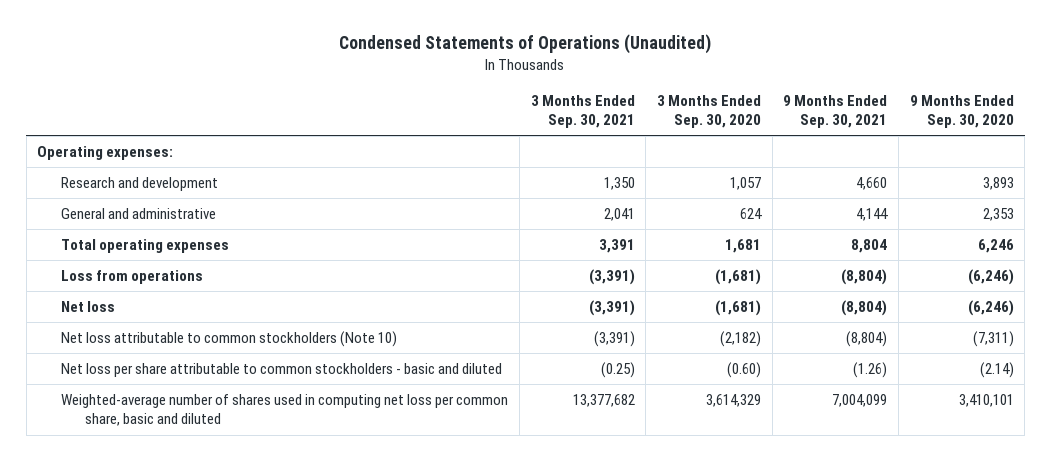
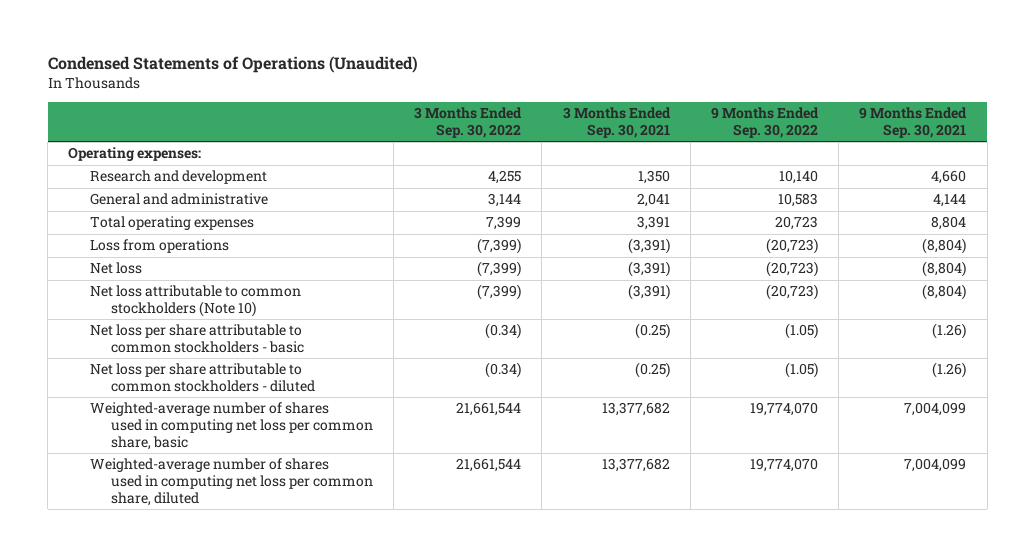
- | 3 Months Ended Sep. 30, 2021 | 3 Months Ended Sep. 30, 2020 | 9 Months Ended Sep. 30, 2021 | 9 Months Ended Sep. 30, 2020
+ | 3 Months Ended Sep. 30, 2022 | 3 Months Ended Sep. 30, 2021 | 9 Months Ended Sep. 30, 2022 | 9 Months Ended Sep. 30, 2021
- Net loss per share attributable to common stockholders - basic and diluted | (0.25) | (0.60) | (1.26) | (2.14)
- Weighted-average number of shares used in computing net loss per common share, basic and diluted | 13,377,682 | 3,614,329 | 7,004,099 | 3,410,101
+ Net loss per share attributable to common stockholders - basic | (0.34) | (0.25) | (1.05) | (1.26)
+ Net loss per share attributable to common stockholders - diluted | (0.34) | (0.25) | (1.05) | (1.26)
+ Weighted-average number of shares used in computing net loss per common share, basic | 21,661,544 | 13,377,682 | 19,774,070 | 7,004,099
+ Weighted-average number of shares used in computing net loss per common share, diluted | 21,661,544 | 13,377,682 | 19,774,070 | 7,004,099

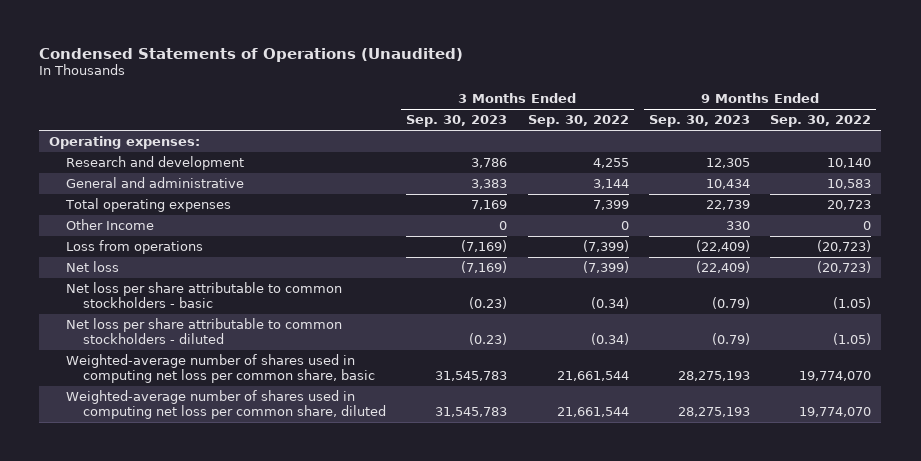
- | 3 Months Ended Sep. 30, 2022 | 3 Months Ended Sep. 30, 2021 | 9 Months Ended Sep. 30, 2022 | 9 Months Ended Sep. 30, 2021
+ | 3 Months Ended Sep. 30, 2023 | 3 Months Ended Sep. 30, 2022 | 9 Months Ended Sep. 30, 2023 | 9 Months Ended Sep. 30, 2022
+ Other Income | 0 | 0 | 330 | 0
- Net loss attributable to common stockholders (Note 10) | (7,399) | (3,391) | (20,723) | (8,804)

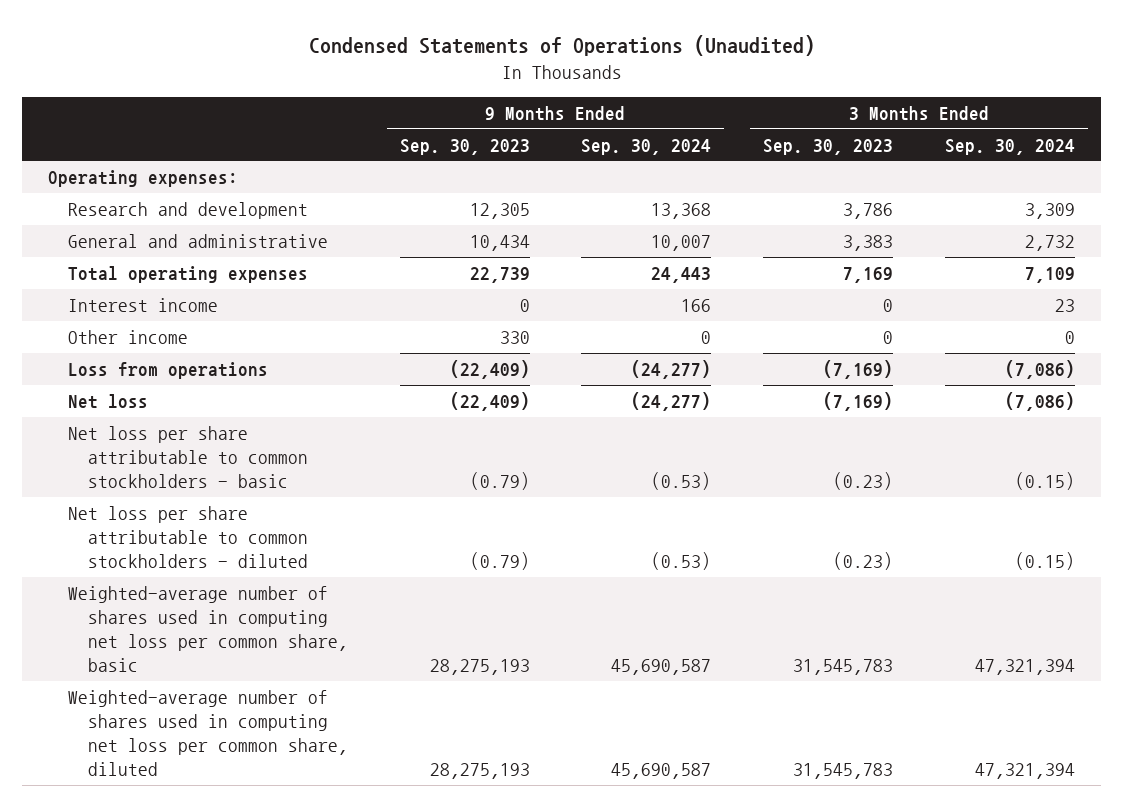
- | 3 Months Ended Sep. 30, 2023 | 3 Months Ended Sep. 30, 2022 | 9 Months Ended Sep. 30, 2023 | 9 Months Ended Sep. 30, 2022
+ | 9 Months Ended Sep. 30, 2023 | 9 Months Ended Sep. 30, 2024 | 3 Months Ended Sep. 30, 2023 | 3 Months Ended Sep. 30, 2024
- Other Income | 0 | 0 | 330 | 0
+ Interest income | 0 | 166 | 0 | 23
+ Other income | 330 | 0 | 0 | 0

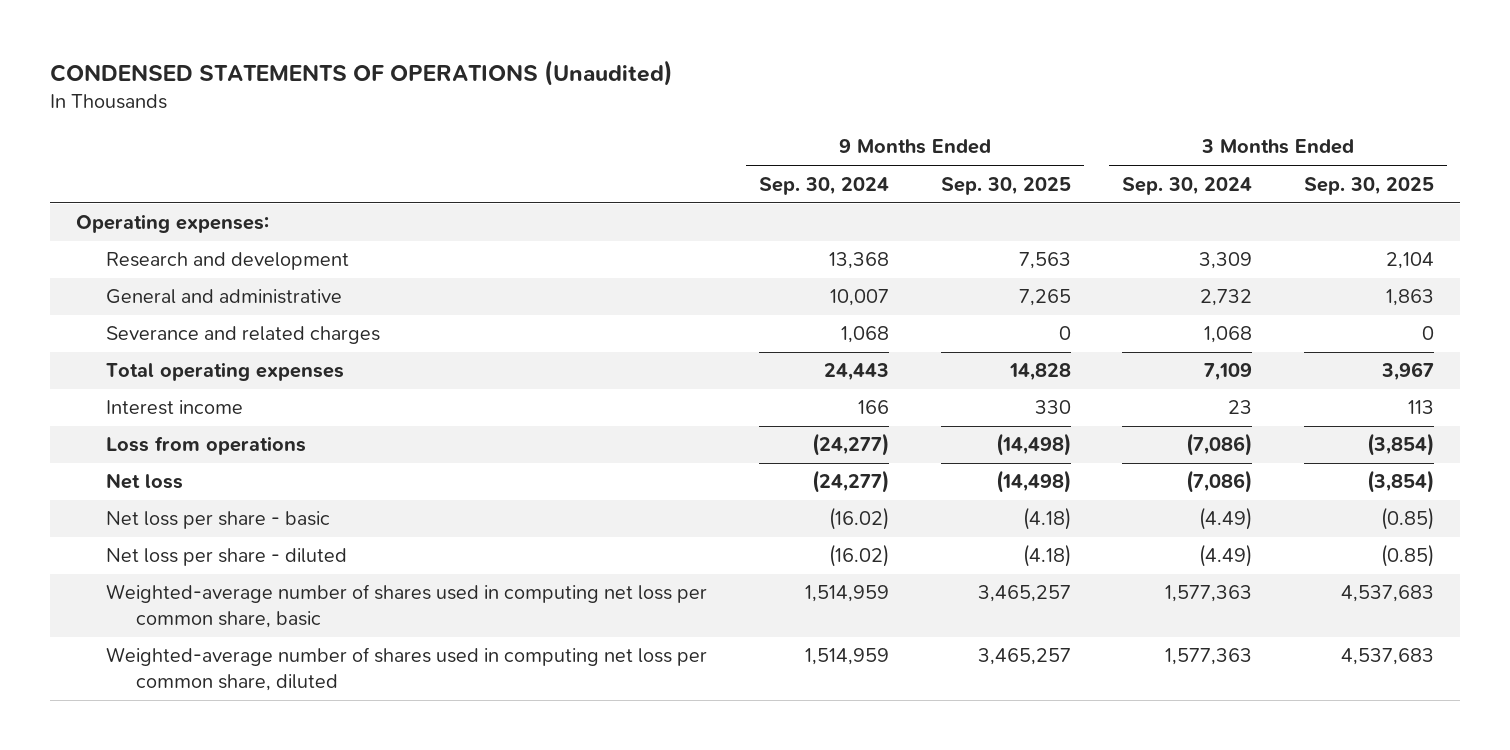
- Condensed Statements of Operations (Unaudited)
+ CONDENSED STATEMENTS OF OPERATIONS (Unaudited)
- | 9 Months Ended Sep. 30, 2023 | 9 Months Ended Sep. 30, 2024 | 3 Months Ended Sep. 30, 2023 | 3 Months Ended Sep. 30, 2024
+ | 9 Months Ended Sep. 30, 2024 | 9 Months Ended Sep. 30, 2025 | 3 Months Ended Sep. 30, 2024 | 3 Months Ended Sep. 30, 2025
+ Severance and related charges | 1,068 | 0 | 1,068 | 0
- Other income | 330 | 0 | 0 | 0
- Net loss per share attributable to common stockholders - basic | (0.79) | (0.53) | (0.23) | (0.15)
- Net loss per share attributable to common stockholders - diluted | (0.79) | (0.53) | (0.23) | (0.15)
- Weighted-average number of shares used in computing net loss per common share, basic | 28,275,193 | 45,690,587 | 31,545,783 | 47,321,394
- Weighted-average number of shares used in computing net loss per common share, diluted | 28,275,193 | 45,690,587 | 31,545,783 | 47,321,394
+ Net loss per share - basic | (16.02) | (4.18) | (4.49) | (0.85)
+ Net loss per share - diluted | (16.02) | (4.18) | (4.49) | (0.85)
+ Weighted-average number of shares used in computing net loss per common share, basic | 1,514,959 | 3,465,257 | 1,577,363 | 4,537,683
+ Weighted-average number of shares used in computing net loss per common share, diluted | 1,514,959 | 3,465,257 | 1,577,363 | 4,537,683

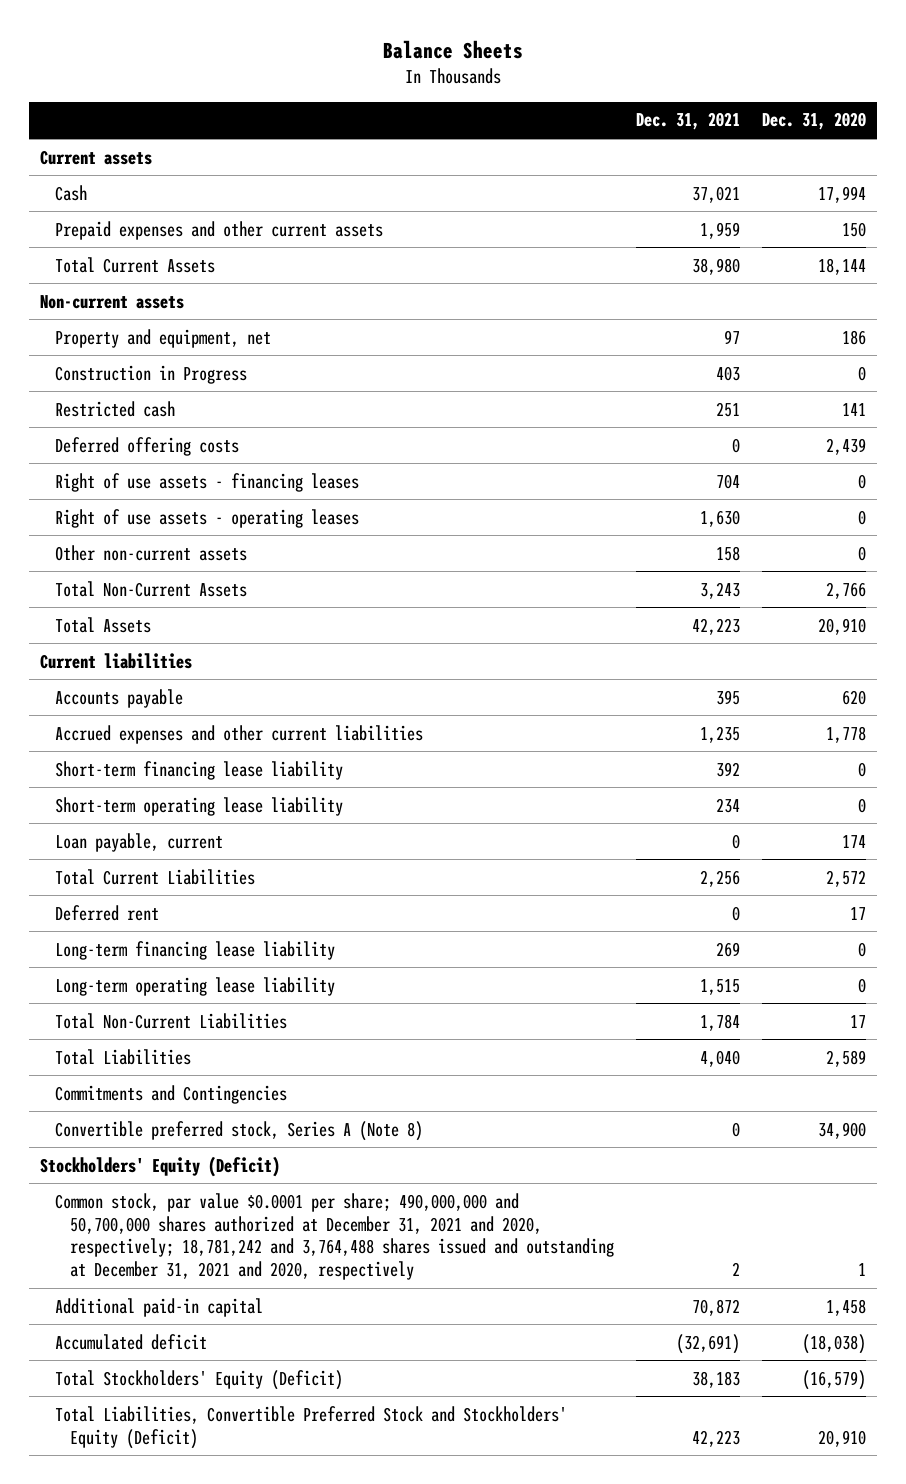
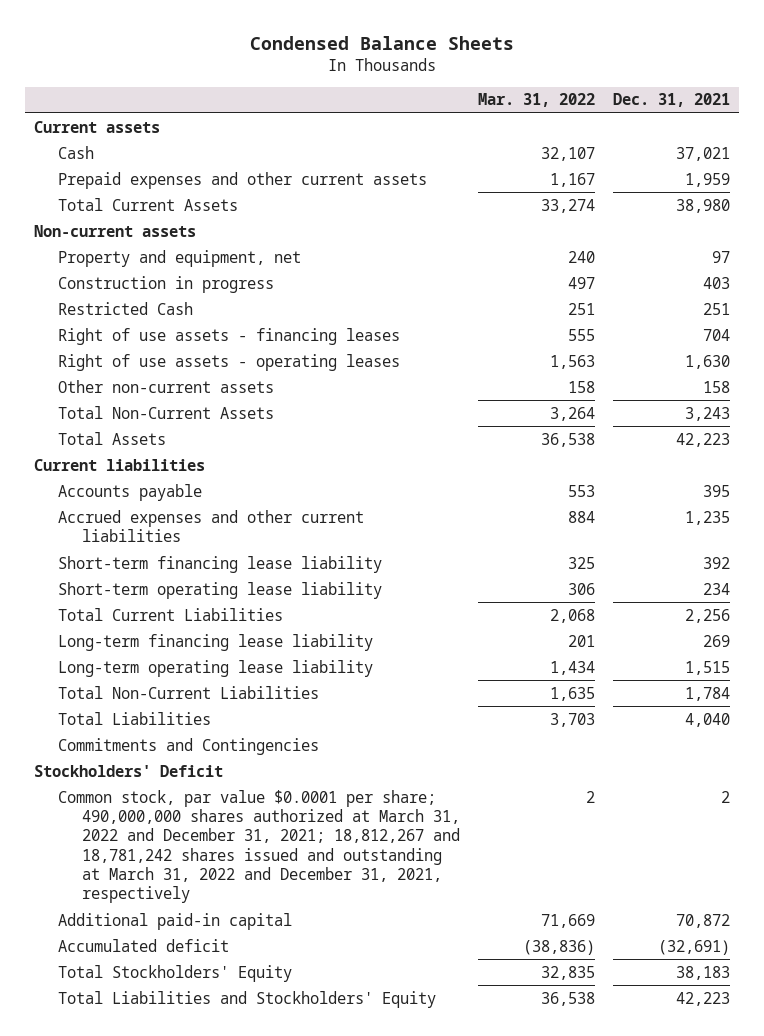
- Balance Sheets
+ Condensed Balance Sheets
- | Dec. 31, 2021 | Dec. 31, 2020
+ | Mar. 31, 2022 | Dec. 31, 2021
- Construction in Progress | 403 | 0
- Restricted cash | 251 | 141
- Deferred offering costs | 0 | 2,439
+ Construction in progress | 497 | 403
+ Restricted Cash | 251 | 251
- Loan payable, current | 0 | 174
- Deferred rent | 0 | 17
- Convertible preferred stock, Series A (Note 8) | 0 | 34,900
- Stockholders' Equity (Deficit)
- Common stock, par value $0.0001 per share; 490,000,000 and 50,700,000 shares authorized at December 31, 2021 and 2020, respectively; 18,781,242 and 3,764,488 shares issued and outstanding at December 31, 2021 and 2020, respectively | 2 | 1
+ Stockholders' Deficit
+ Common stock, par value $0.0001 per share; 490,000,000 shares authorized at March 31, 2022 and December 31, 2021; 18,812,267 and 18,781,242 shares issued and outstanding at March 31, 2022 and December 31, 2021, respectively | 2 | 2
- Total Stockholders' Equity (Deficit) | 38,183 | (16,579)
- Total Liabilities, Convertible Preferred Stock and Stockholders' Equity (Deficit) | 42,223 | 20,910
+ Total Stockholders' Equity | 32,835 | 38,183
+ Total Liabilities and Stockholders' Equity | 36,538 | 42,223

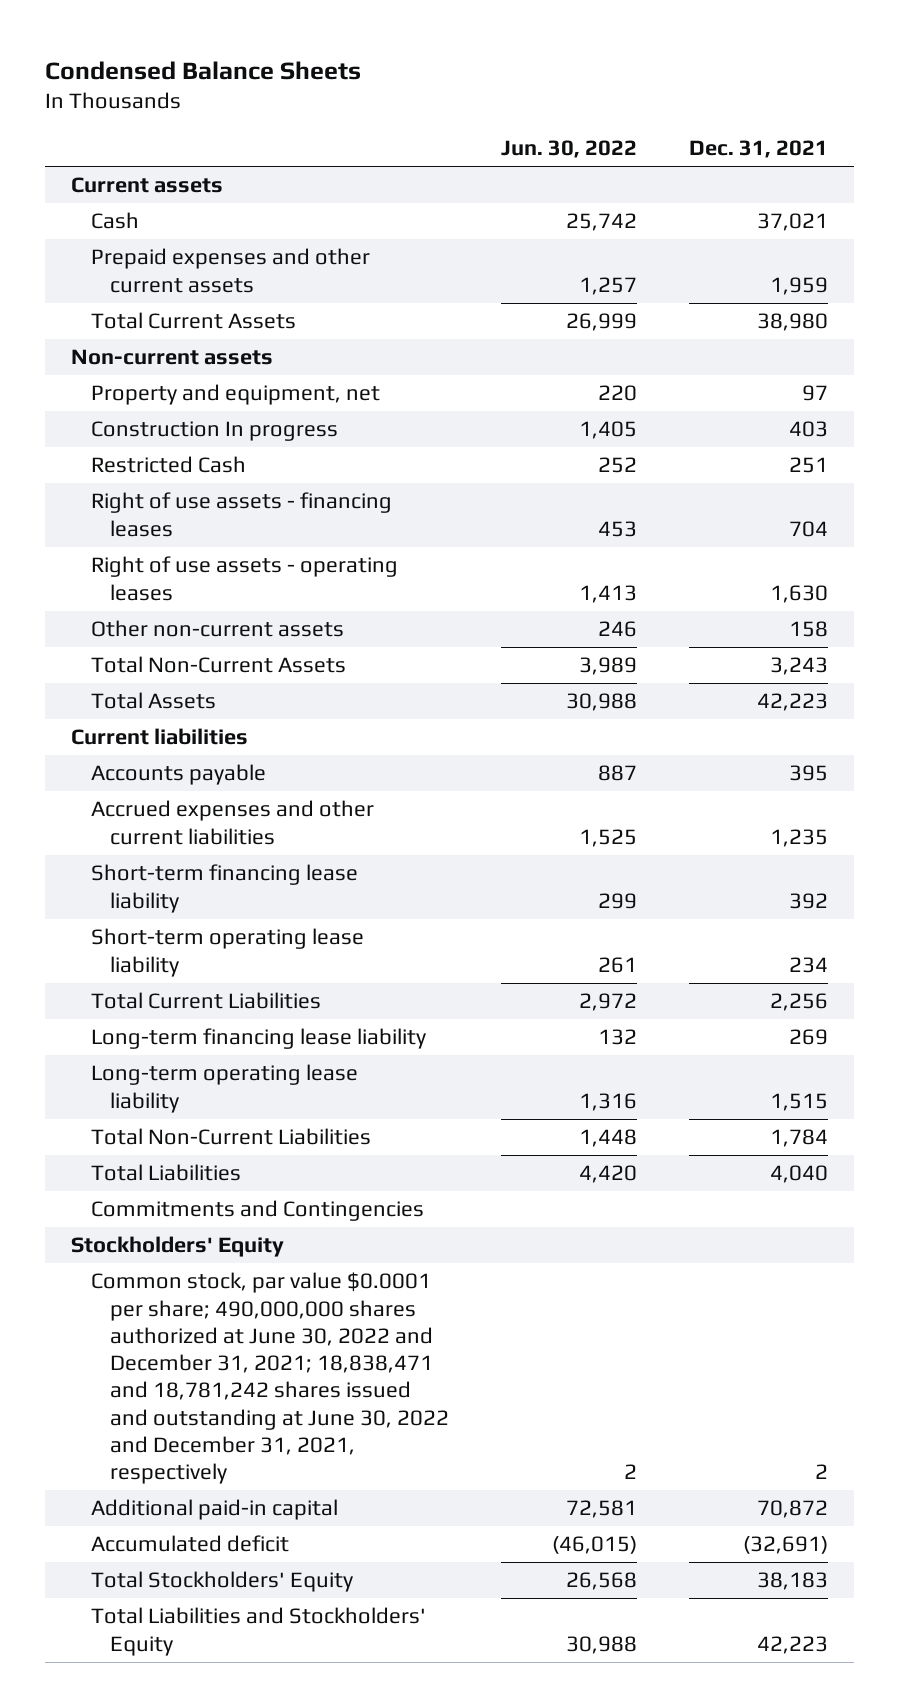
- | Mar. 31, 2022 | Dec. 31, 2021
+ | Jun. 30, 2022 | Dec. 31, 2021
- Construction in progress | 497 | 403
+ Construction In progress | 1,405 | 403
- Stockholders' Deficit
- Common stock, par value $0.0001 per share; 490,000,000 shares authorized at March 31, 2022 and December 31, 2021; 18,812,267 and 18,781,242 shares issued and outstanding at March 31, 2022 and December 31, 2021, respectively | 2 | 2
+ Stockholders' Equity
+ Common stock, par value $0.0001 per share; 490,000,000 shares authorized at June 30, 2022 and December 31, 2021; 18,838,471 and 18,781,242 shares issued and outstanding at June 30, 2022 and December 31, 2021, respectively | 2 | 2

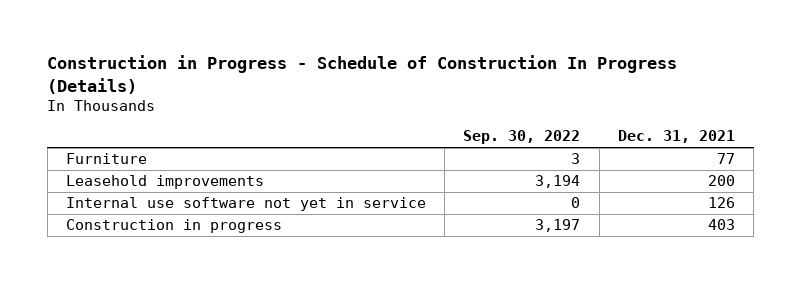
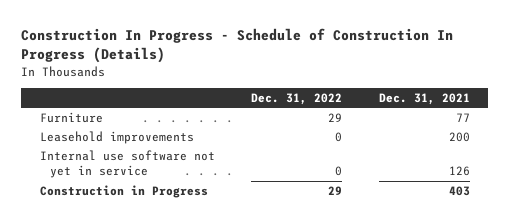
- Construction in Progress - Schedule of Construction In Progress (Details)
+ Construction In Progress - Schedule of Construction In Progress (Details)
- | Sep. 30, 2022 | Dec. 31, 2021
+ | Dec. 31, 2022 | Dec. 31, 2021
- Construction in progress | 3,197 | 403
+ Construction in Progress | 29 | 403

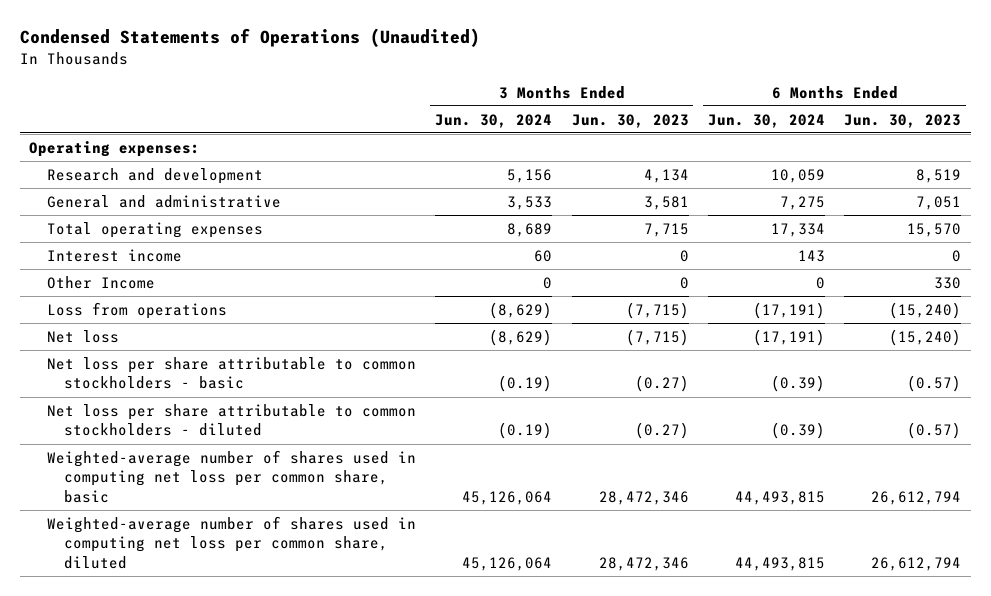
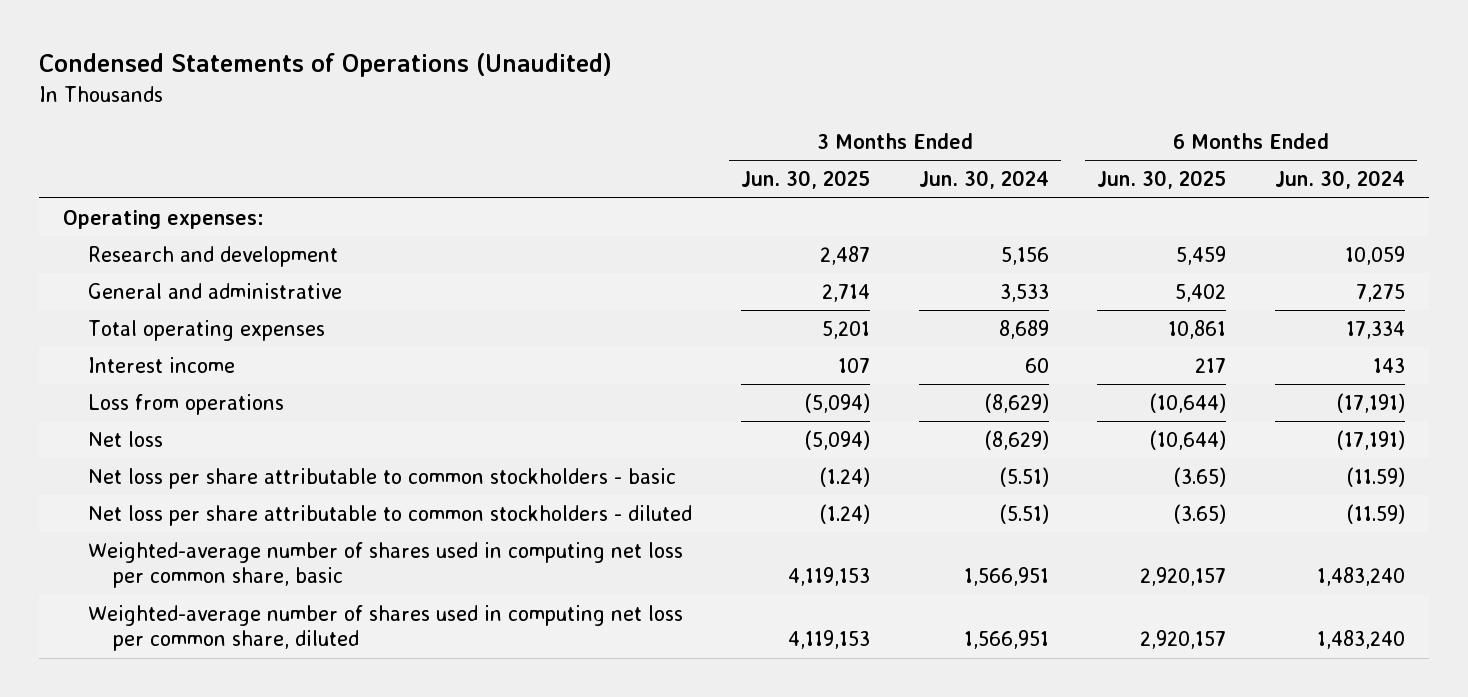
- | 3 Months Ended Jun. 30, 2024 | 3 Months Ended Jun. 30, 2023 | 6 Months Ended Jun. 30, 2024 | 6 Months Ended Jun. 30, 2023
+ | 3 Months Ended Jun. 30, 2025 | 3 Months Ended Jun. 30, 2024 | 6 Months Ended Jun. 30, 2025 | 6 Months Ended Jun. 30, 2024
- Other Income | 0 | 0 | 0 | 330
- Net loss per share attributable to common stockholders - basic | (0.19) | (0.27) | (0.39) | (0.57)
- Net loss per share attributable to common stockholders - diluted | (0.19) | (0.27) | (0.39) | (0.57)
- Weighted-average number of shares used in computing net loss per common share, basic | 45,126,064 | 28,472,346 | 44,493,815 | 26,612,794
- Weighted-average number of shares used in computing net loss per common share, diluted | 45,126,064 | 28,472,346 | 44,493,815 | 26,612,794
+ Net loss per share attributable to common stockholders - basic | (1.24) | (5.51) | (3.65) | (11.59)
+ Net loss per share attributable to common stockholders - diluted | (1.24) | (5.51) | (3.65) | (11.59)
+ Weighted-average number of shares used in computing net loss per common share, basic | 4,119,153 | 1,566,951 | 2,920,157 | 1,483,240
+ Weighted-average number of shares used in computing net loss per common share, diluted | 4,119,153 | 1,566,951 | 2,920,157 | 1,483,240

